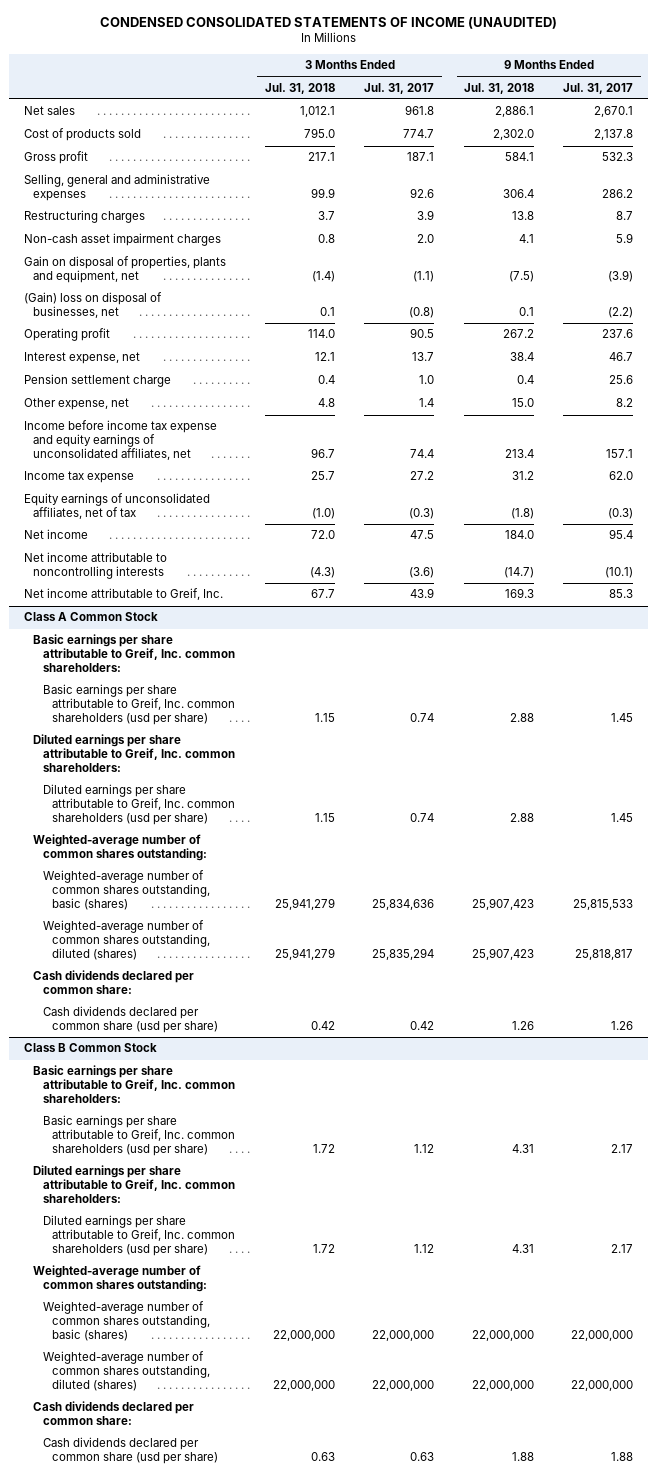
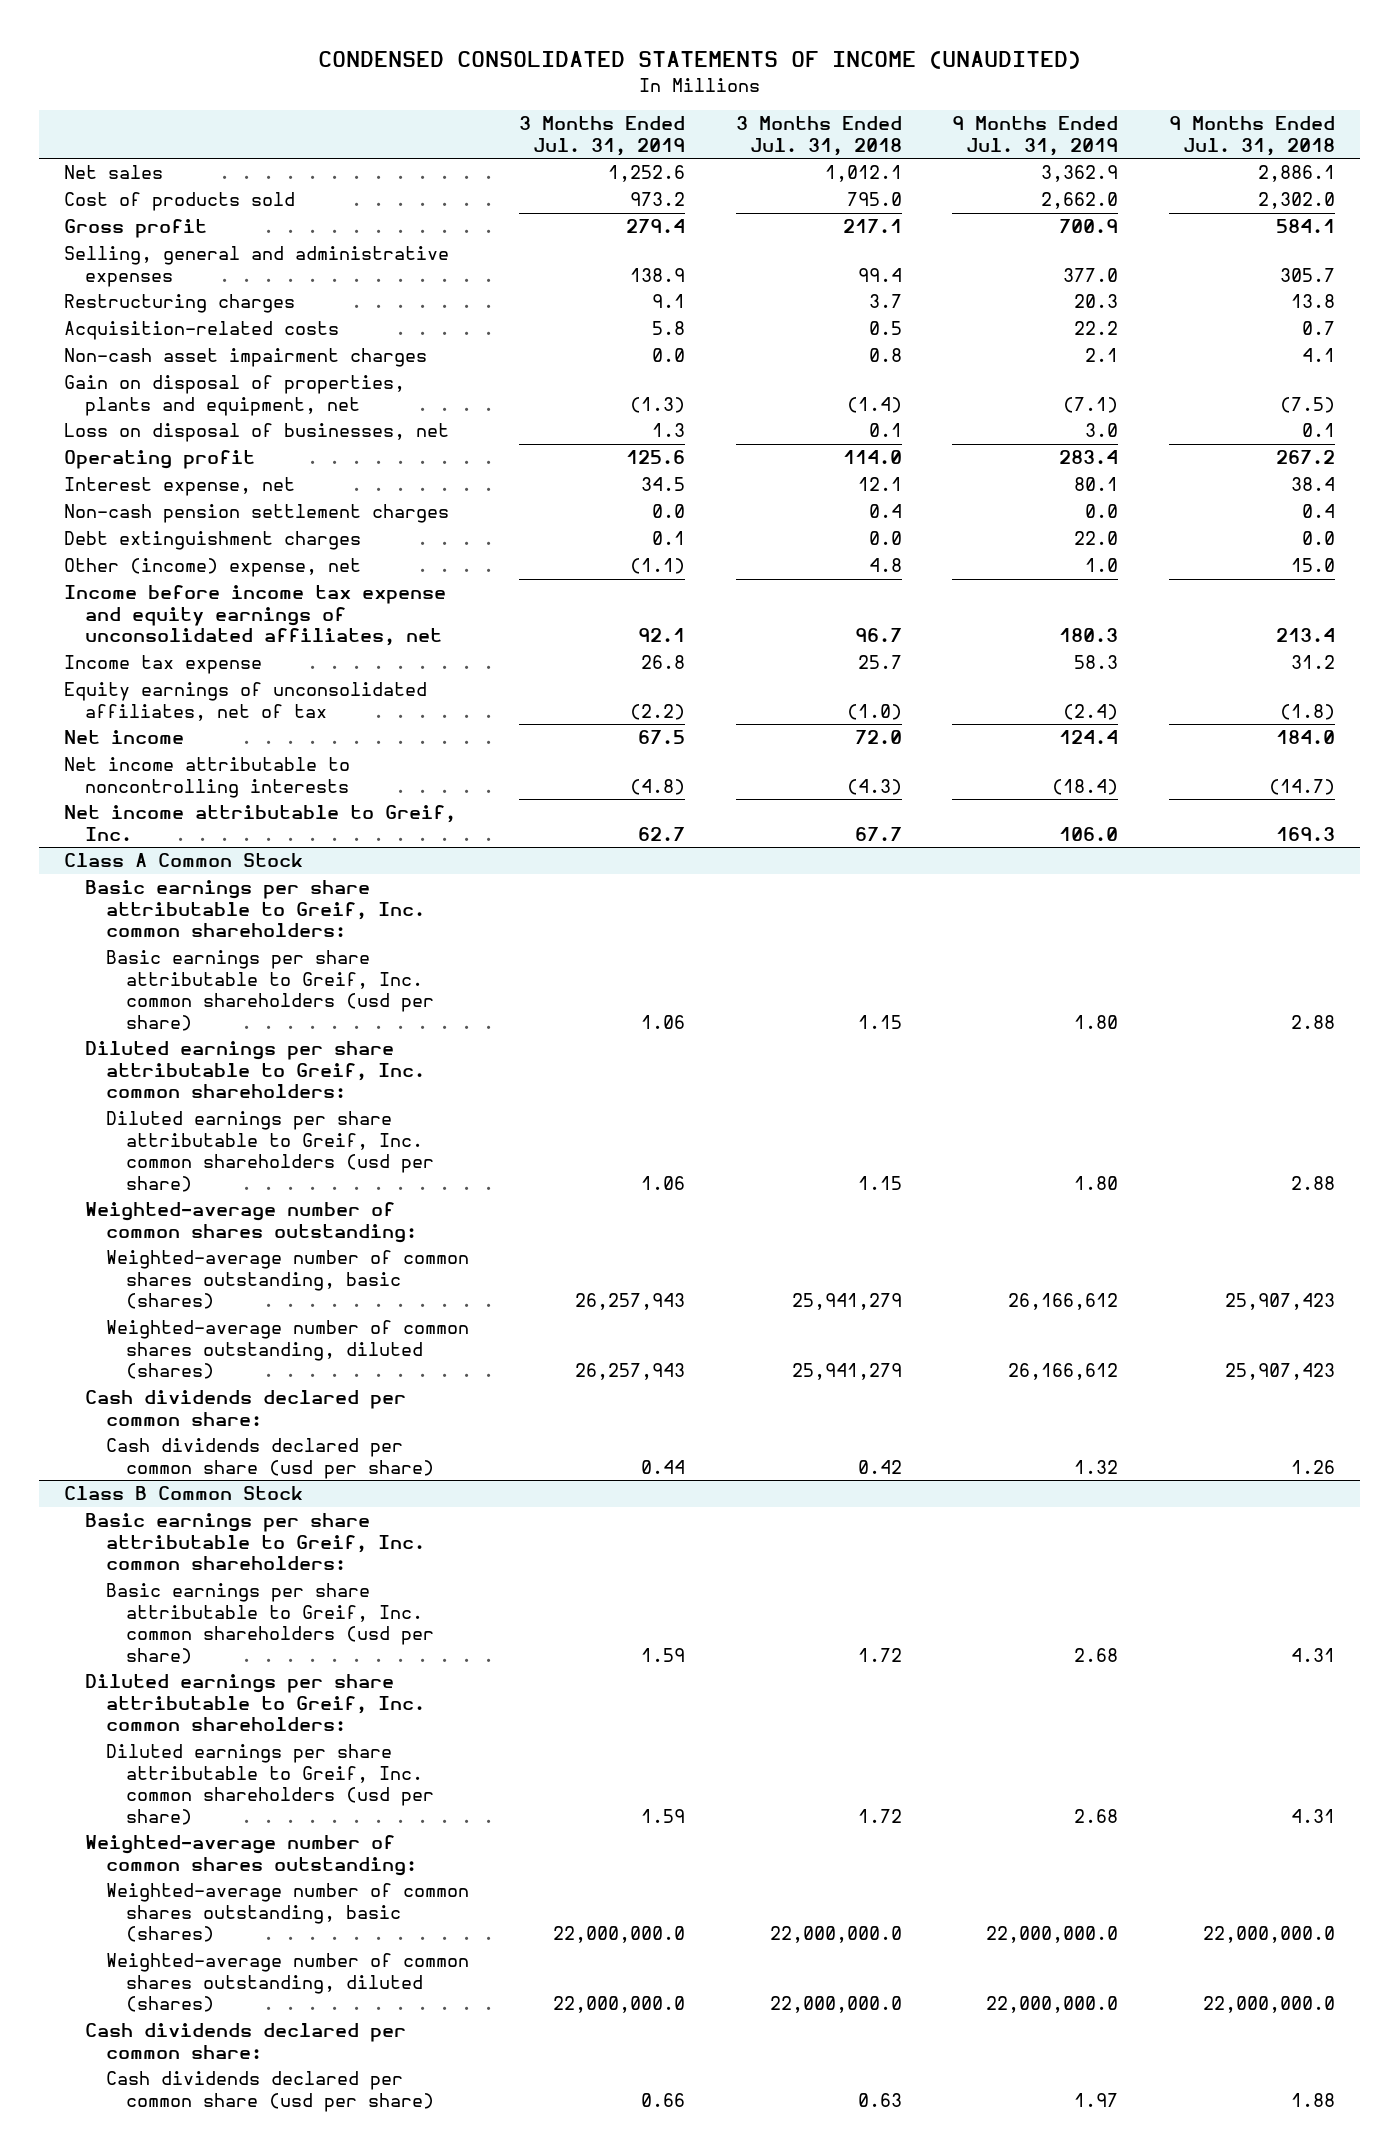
- | 3 Months Ended Jul. 31, 2018 | 3 Months Ended Jul. 31, 2017 | 9 Months Ended Jul. 31, 2018 | 9 Months Ended Jul. 31, 2017
+ | 3 Months Ended Jul. 31, 2019 | 3 Months Ended Jul. 31, 2018 | 9 Months Ended Jul. 31, 2019 | 9 Months Ended Jul. 31, 2018
- Selling, general and administrative expenses | 99.9 | 92.6 | 306.4 | 286.2
+ Selling, general and administrative expenses | 138.9 | 99.4 | 377.0 | 305.7
+ Acquisition-related costs | 5.8 | 0.5 | 22.2 | 0.7
- (Gain) loss on disposal of businesses, net | 0.1 | (0.8) | 0.1 | (2.2)
+ Loss on disposal of businesses, net | 1.3 | 0.1 | 3.0 | 0.1
- Pension settlement charge | 0.4 | 1.0 | 0.4 | 25.6
- Other expense, net | 4.8 | 1.4 | 15.0 | 8.2
+ Non-cash pension settlement charges | 0.0 | 0.4 | 0.0 | 0.4
+ Debt extinguishment charges | 0.1 | 0.0 | 22.0 | 0.0
+ Other (income) expense, net | (1.1) | 4.8 | 1.0 | 15.0
@ Class B Common Stock
- Weighted-average number of common shares outstanding, basic (shares) | 22,000,000 | 22,000,000 | 22,000,000 | 22,000,000
- Weighted-average number of common shares outstanding, diluted (shares) | 22,000,000 | 22,000,000 | 22,000,000 | 22,000,000
+ Weighted-average number of common shares outstanding, basic (shares) | 22,000,000.0 | 22,000,000.0 | 22,000,000.0 | 22,000,000.0
+ Weighted-average number of common shares outstanding, diluted (shares) | 22,000,000.0 | 22,000,000.0 | 22,000,000.0 | 22,000,000.0

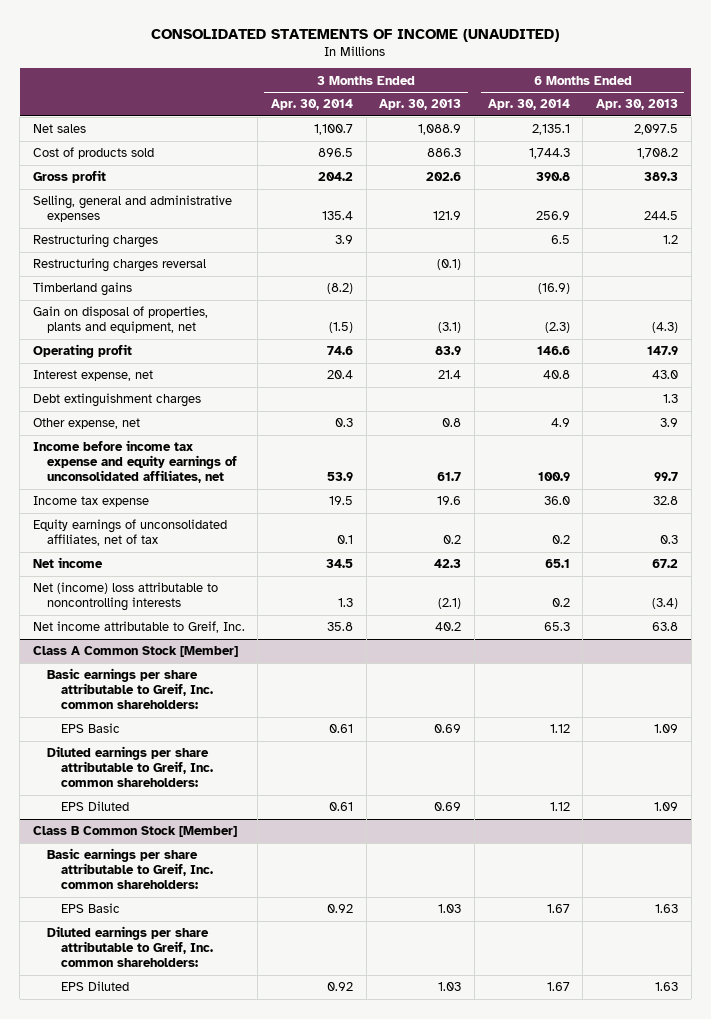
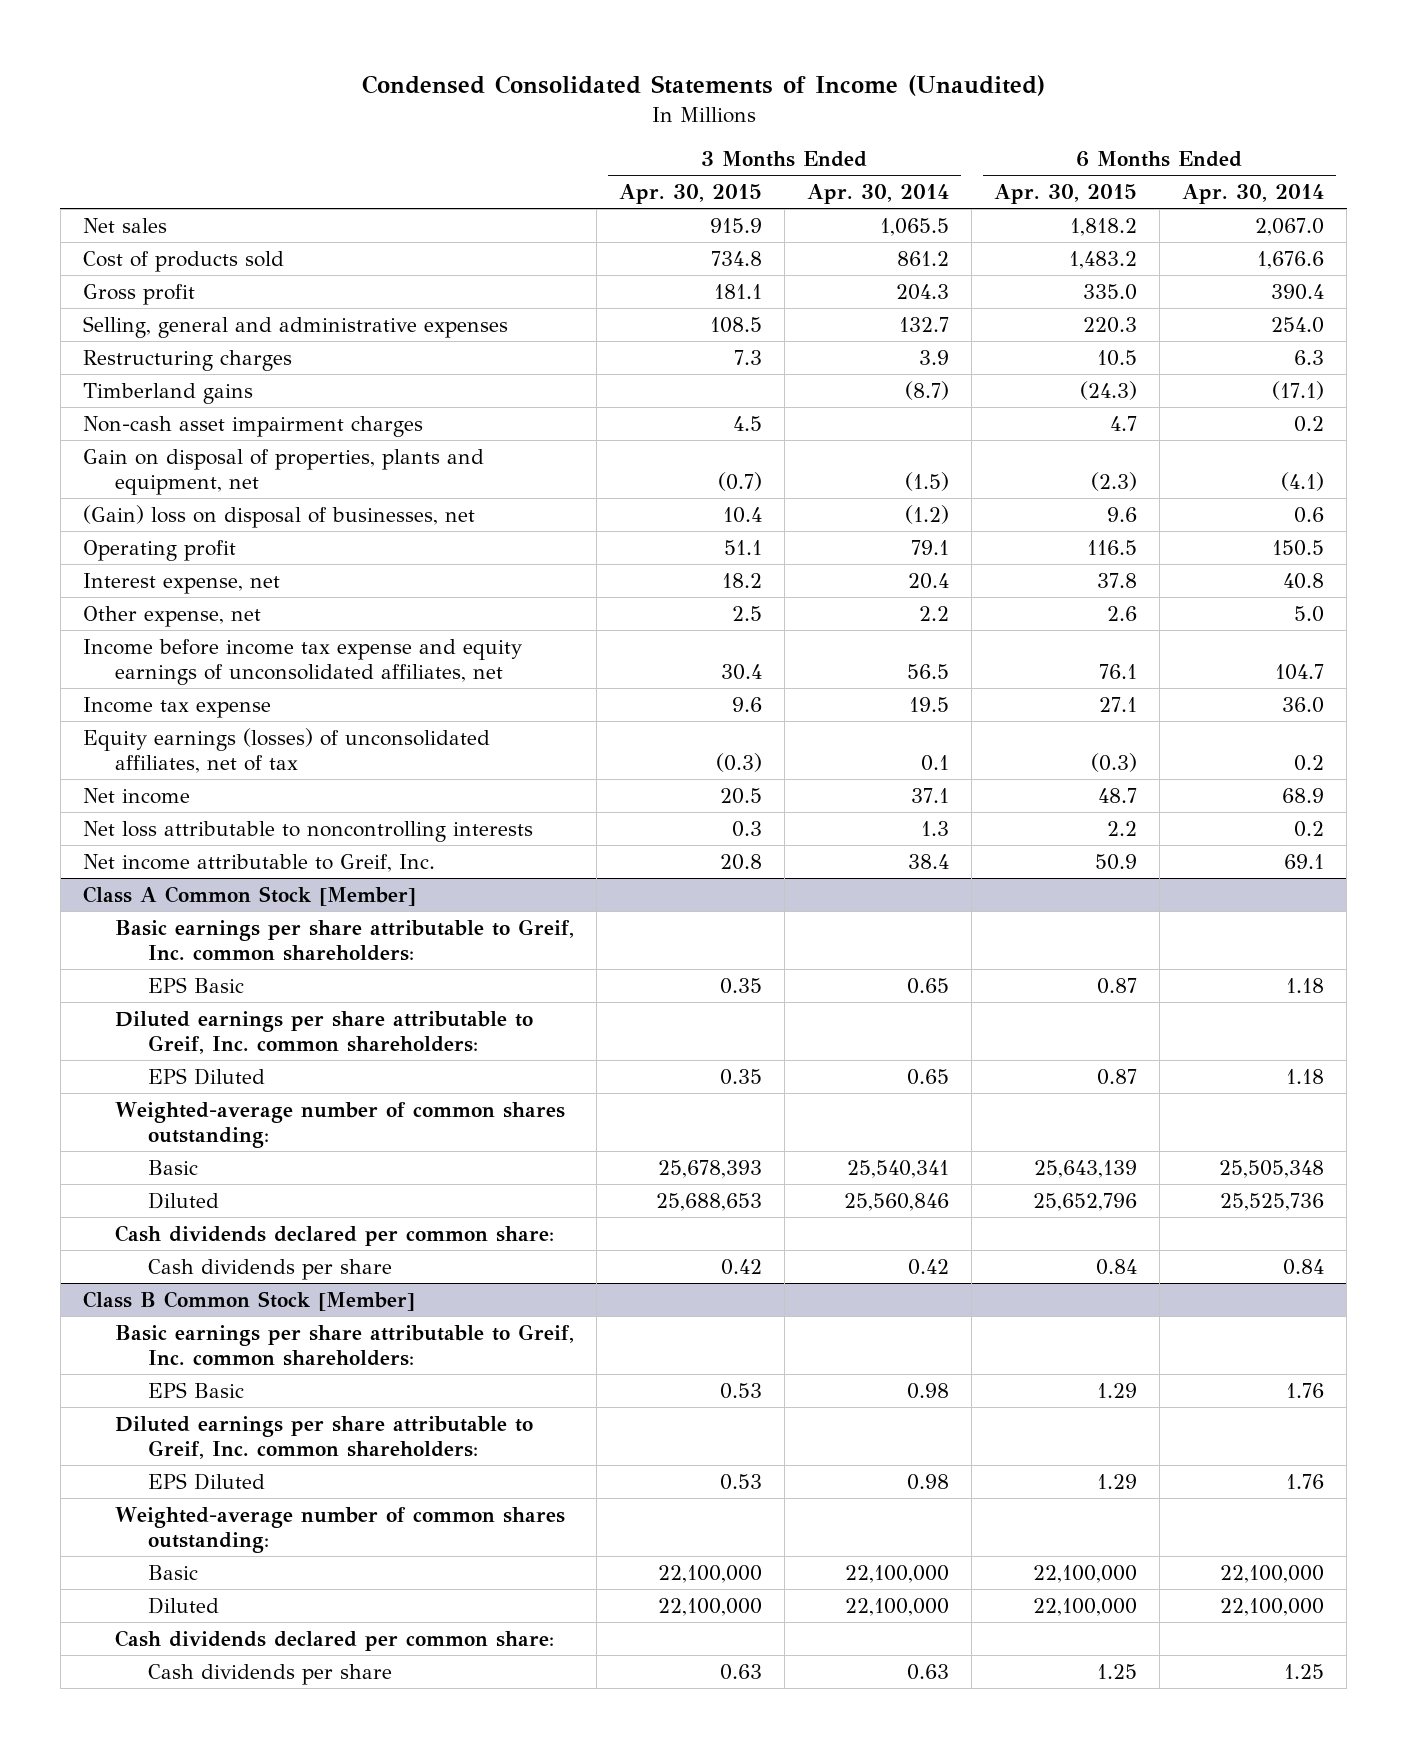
- CONSOLIDATED STATEMENTS OF INCOME (UNAUDITED)
+ Condensed Consolidated Statements of Income (Unaudited)
- | 3 Months Ended Apr. 30, 2014 | 3 Months Ended Apr. 30, 2013 | 6 Months Ended Apr. 30, 2014 | 6 Months Ended Apr. 30, 2013
+ | 3 Months Ended Apr. 30, 2015 | 3 Months Ended Apr. 30, 2014 | 6 Months Ended Apr. 30, 2015 | 6 Months Ended Apr. 30, 2014
- Net sales | 1,100.7 | 1,088.9 | 2,135.1 | 2,097.5
- Cost of products sold | 896.5 | 886.3 | 1,744.3 | 1,708.2
- Gross profit | 204.2 | 202.6 | 390.8 | 389.3
- Selling, general and administrative expenses | 135.4 | 121.9 | 256.9 | 244.5
- Restructuring charges | 3.9 | | 6.5 | 1.2
- Restructuring charges reversal | | (0.1) | |
- Timberland gains | (8.2) | | (16.9) |
- Gain on disposal of properties, plants and equipment, net | (1.5) | (3.1) | (2.3) | (4.3)
- Operating profit | 74.6 | 83.9 | 146.6 | 147.9
+ Net sales | 915.9 | 1,065.5 | 1,818.2 | 2,067.0
+ Cost of products sold | 734.8 | 861.2 | 1,483.2 | 1,676.6
+ Gross profit | 181.1 | 204.3 | 335.0 | 390.4
+ Selling, general and administrative expenses | 108.5 | 132.7 | 220.3 | 254.0
+ Restructuring charges | 7.3 | 3.9 | 10.5 | 6.3
+ Timberland gains | | (8.7) | (24.3) | (17.1)
+ Non-cash asset impairment charges | 4.5 | | 4.7 | 0.2
+ Gain on disposal of properties, plants and equipment, net | (0.7) | (1.5) | (2.3) | (4.1)
+ (Gain) loss on disposal of businesses, net | 10.4 | (1.2) | 9.6 | 0.6
+ Operating profit | 51.1 | 79.1 | 116.5 | 150.5
- Debt extinguishment charges | | | | 1.3
- Other expense, net | 0.3 | 0.8 | 4.9 | 3.9
- Income before income tax expense and equity earnings of unconsolidated affiliates, net | 53.9 | 61.7 | 100.9 | 99.7
+ Other expense, net | 2.5 | 2.2 | 2.6 | 5.0
+ Income before income tax expense and equity earnings of unconsolidated affiliates, net | 30.4 | 56.5 | 76.1 | 104.7
- Equity earnings of unconsolidated affiliates, net of tax | 0.1 | 0.2 | 0.2 | 0.3
- Net income | 34.5 | 42.3 | 65.1 | 67.2
- Net (income) loss attributable to noncontrolling interests | 1.3 | (2.1) | 0.2 | (3.4)
- Net income attributable to Greif, Inc. | 35.8 | 40.2 | 65.3 | 63.8
+ Equity earnings (losses) of unconsolidated affiliates, net of tax | (0.3) | 0.1 | (0.3) | 0.2
+ Net income | 20.5 | 37.1 | 48.7 | 68.9
+ Net loss attributable to noncontrolling interests | 0.3 | 1.3 | 2.2 | 0.2
+ Net income attributable to Greif, Inc. | 20.8 | 38.4 | 50.9 | 69.1
@ Class A Common Stock [Member]
- EPS Basic | 0.61 | 0.69 | 1.12 | 1.09
+ EPS Basic | 0.35 | 0.65 | 0.87 | 1.18
- EPS Diluted | 0.61 | 0.69 | 1.12 | 1.09
+ EPS Diluted | 0.35 | 0.65 | 0.87 | 1.18
+ Weighted-average number of common shares outstanding:
+ Basic | 25,678,393 | 25,540,341 | 25,643,139 | 25,505,348
+ Diluted | 25,688,653 | 25,560,846 | 25,652,796 | 25,525,736
+ Cash dividends declared per common share:
+ Cash dividends per share | 0.42 | 0.42 | 0.84 | 0.84
@ Class B Common Stock [Member]
- EPS Basic | 0.92 | 1.03 | 1.67 | 1.63
+ EPS Basic | 0.53 | 0.98 | 1.29 | 1.76
- EPS Diluted | 0.92 | 1.03 | 1.67 | 1.63
+ EPS Diluted | 0.53 | 0.98 | 1.29 | 1.76
+ Weighted-average number of common shares outstanding:
+ Basic | 22,100,000 | 22,100,000 | 22,100,000 | 22,100,000
+ Diluted | 22,100,000 | 22,100,000 | 22,100,000 | 22,100,000
+ Cash dividends declared per common share:
+ Cash dividends per share | 0.63 | 0.63 | 1.25 | 1.25

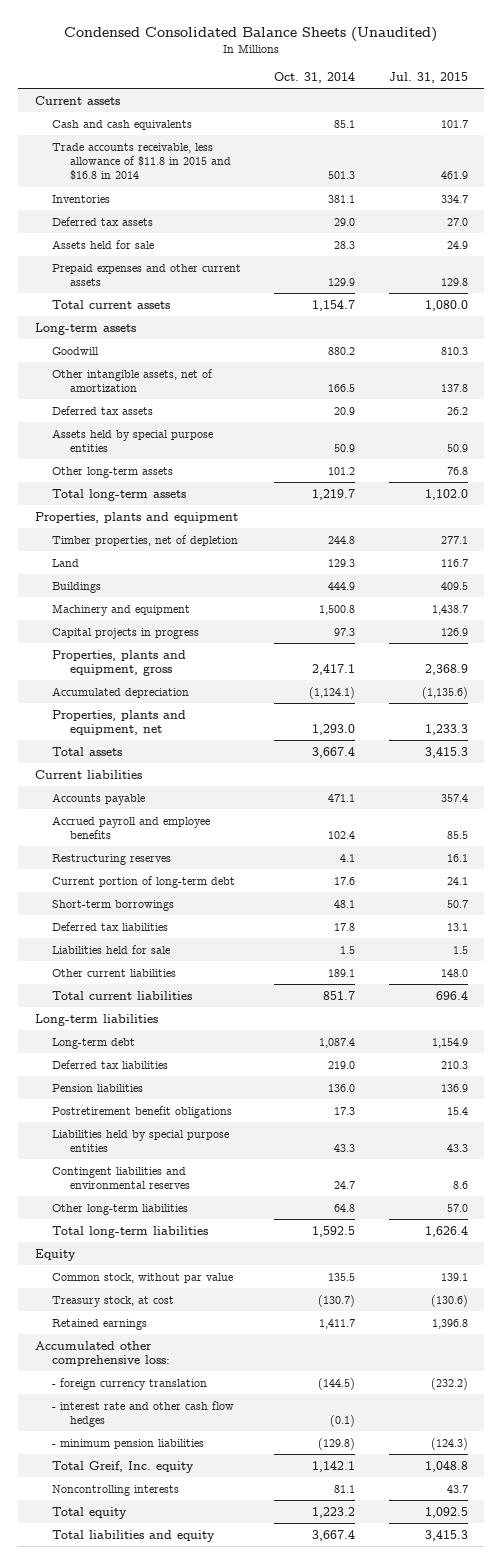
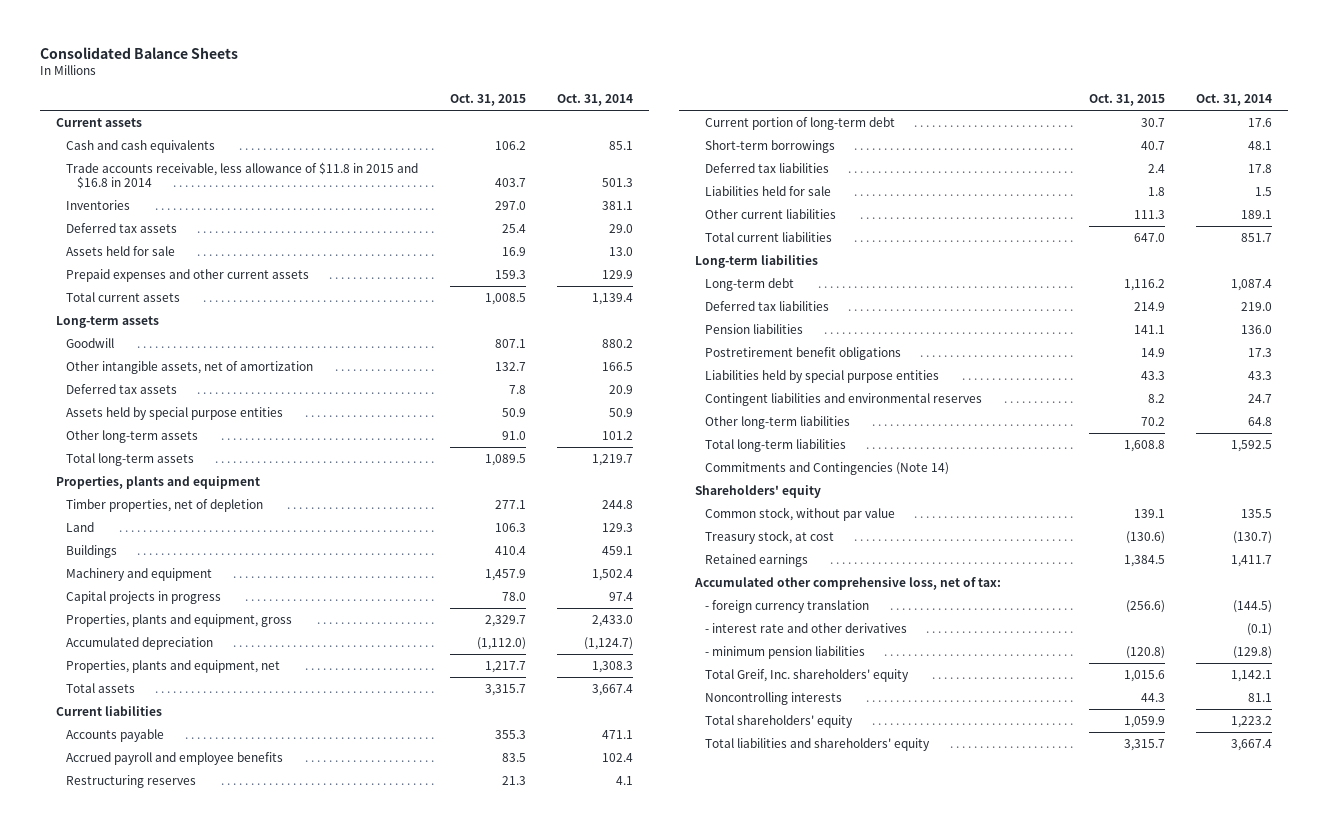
- Condensed Consolidated Balance Sheets (Unaudited)
+ Consolidated Balance Sheets
- | Oct. 31, 2014 | Jul. 31, 2015
+ | Oct. 31, 2015 | Oct. 31, 2014
- Assets held for sale | 28.3 | 24.9
+ Assets held for sale | 16.9 | 13.0
- Total current assets | 1,154.7 | 1,080.0
+ Total current assets | 1,008.5 | 1,139.4
- Buildings | 444.9 | 409.5
- Machinery and equipment | 1,500.8 | 1,438.7
- Capital projects in progress | 97.3 | 126.9
- Properties, plants and equipment, gross | 2,417.1 | 2,368.9
- Accumulated depreciation | (1,124.1) | (1,135.6)
- Properties, plants and equipment, net | 1,293.0 | 1,233.3
+ Buildings | 410.4 | 459.1
+ Machinery and equipment | 1,457.9 | 1,502.4
+ Capital projects in progress | 78.0 | 97.4
+ Properties, plants and equipment, gross | 2,329.7 | 2,433.0
+ Accumulated depreciation | (1,112.0) | (1,124.7)
+ Properties, plants and equipment, net | 1,217.7 | 1,308.3
- Equity
+ Commitments and Contingencies (Note 14)
+ Shareholders' equity
- Accumulated other comprehensive loss:
+ Accumulated other comprehensive loss, net of tax:
- - interest rate and other cash flow hedges | (0.1) |
+ - interest rate and other derivatives | | (0.1)
- Total Greif, Inc. equity | 1,142.1 | 1,048.8
+ Total Greif, Inc. shareholders' equity | 1,015.6 | 1,142.1
- Total equity | 1,223.2 | 1,092.5
- Total liabilities and equity | 3,667.4 | 3,415.3
+ Total shareholders' equity | 1,059.9 | 1,223.2
+ Total liabilities and shareholders' equity | 3,315.7 | 3,667.4

